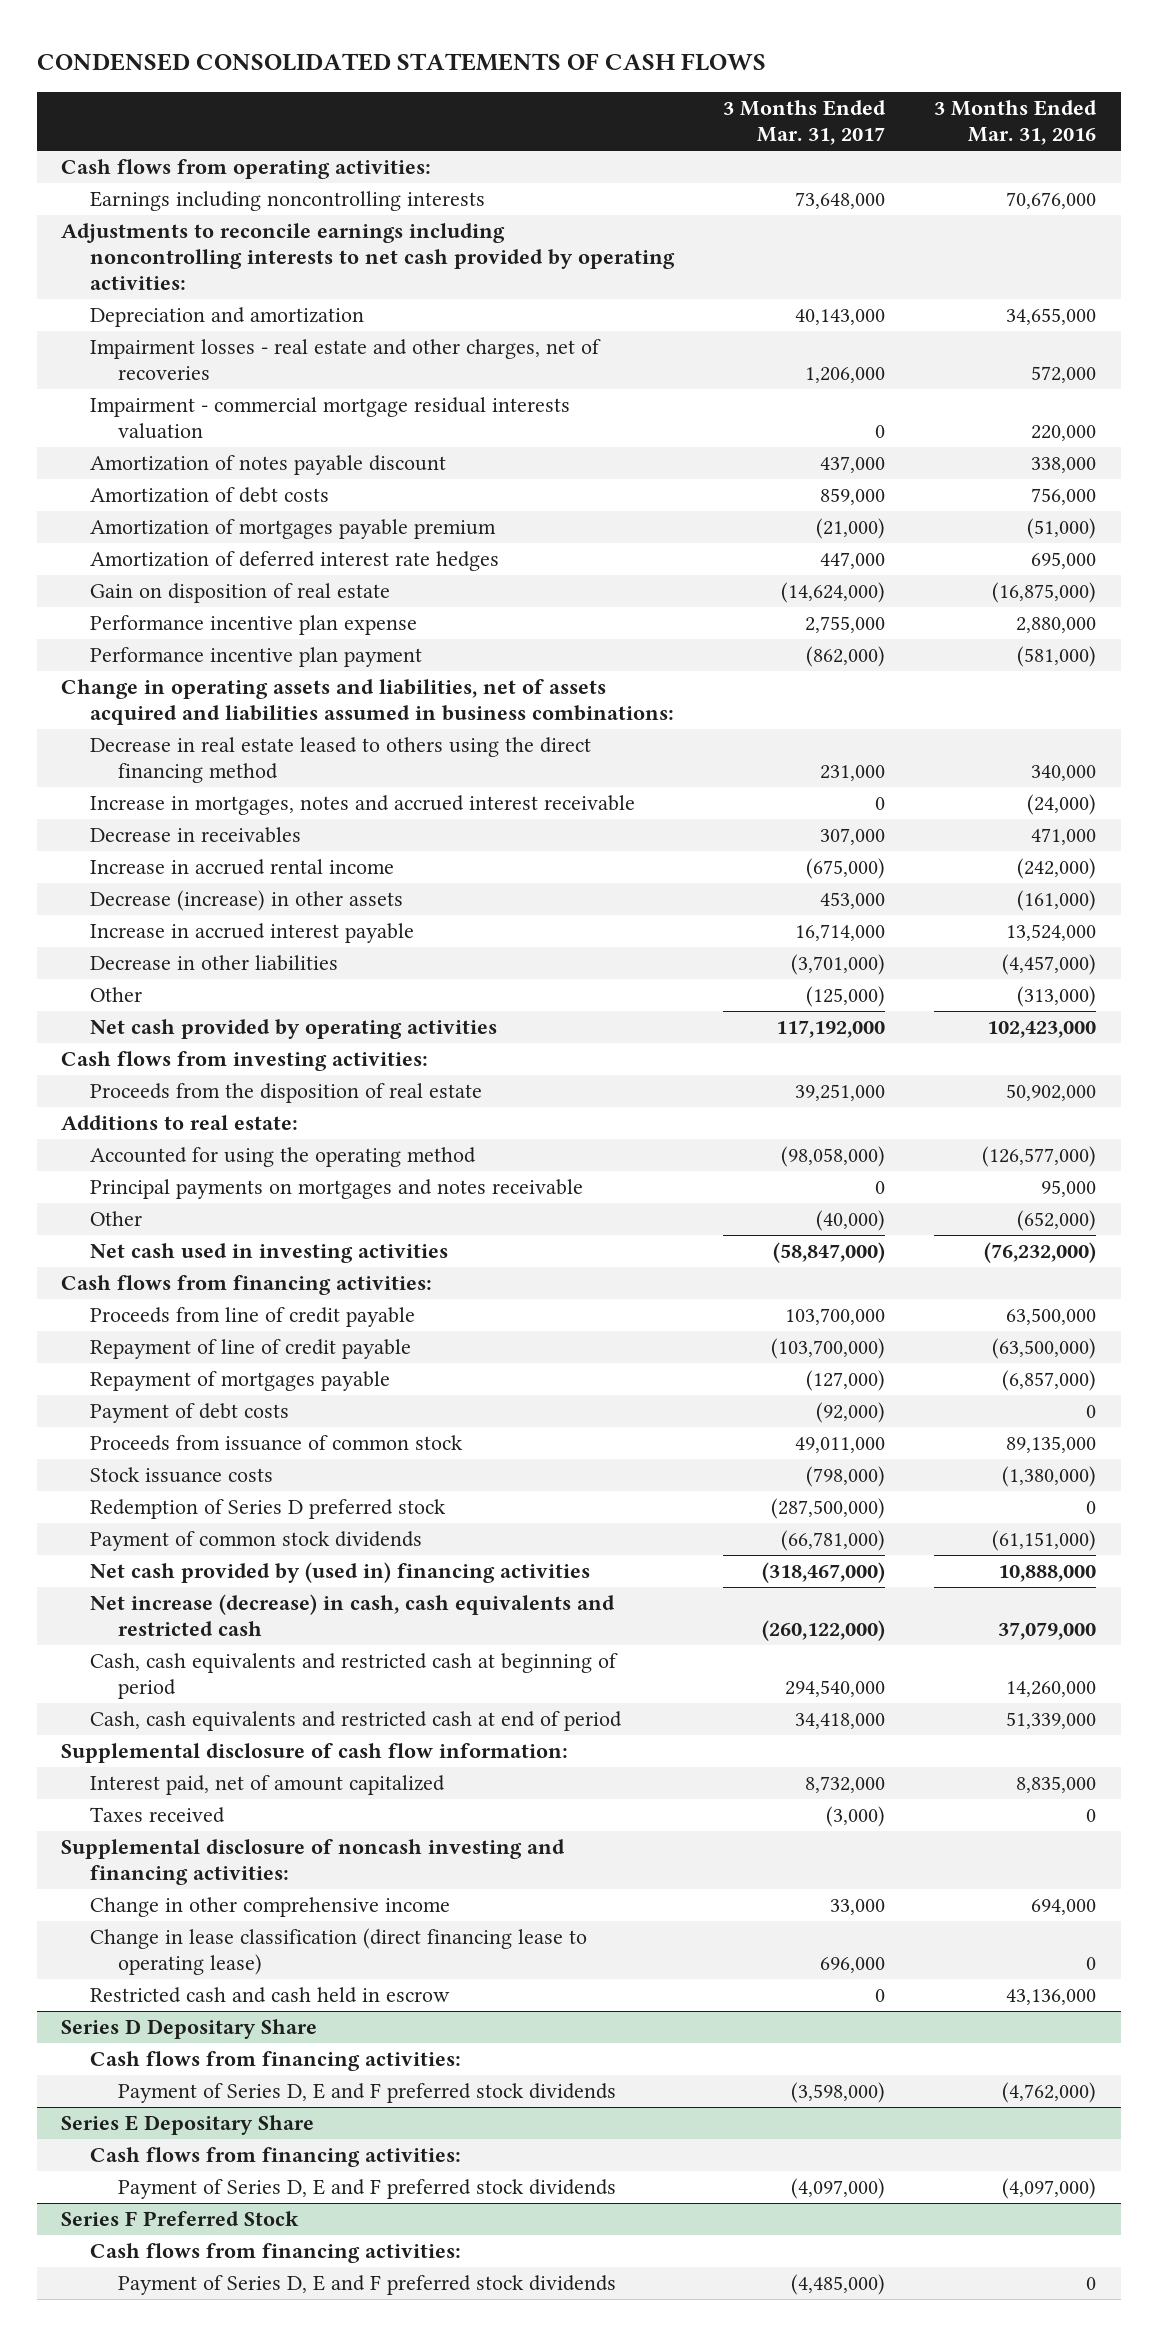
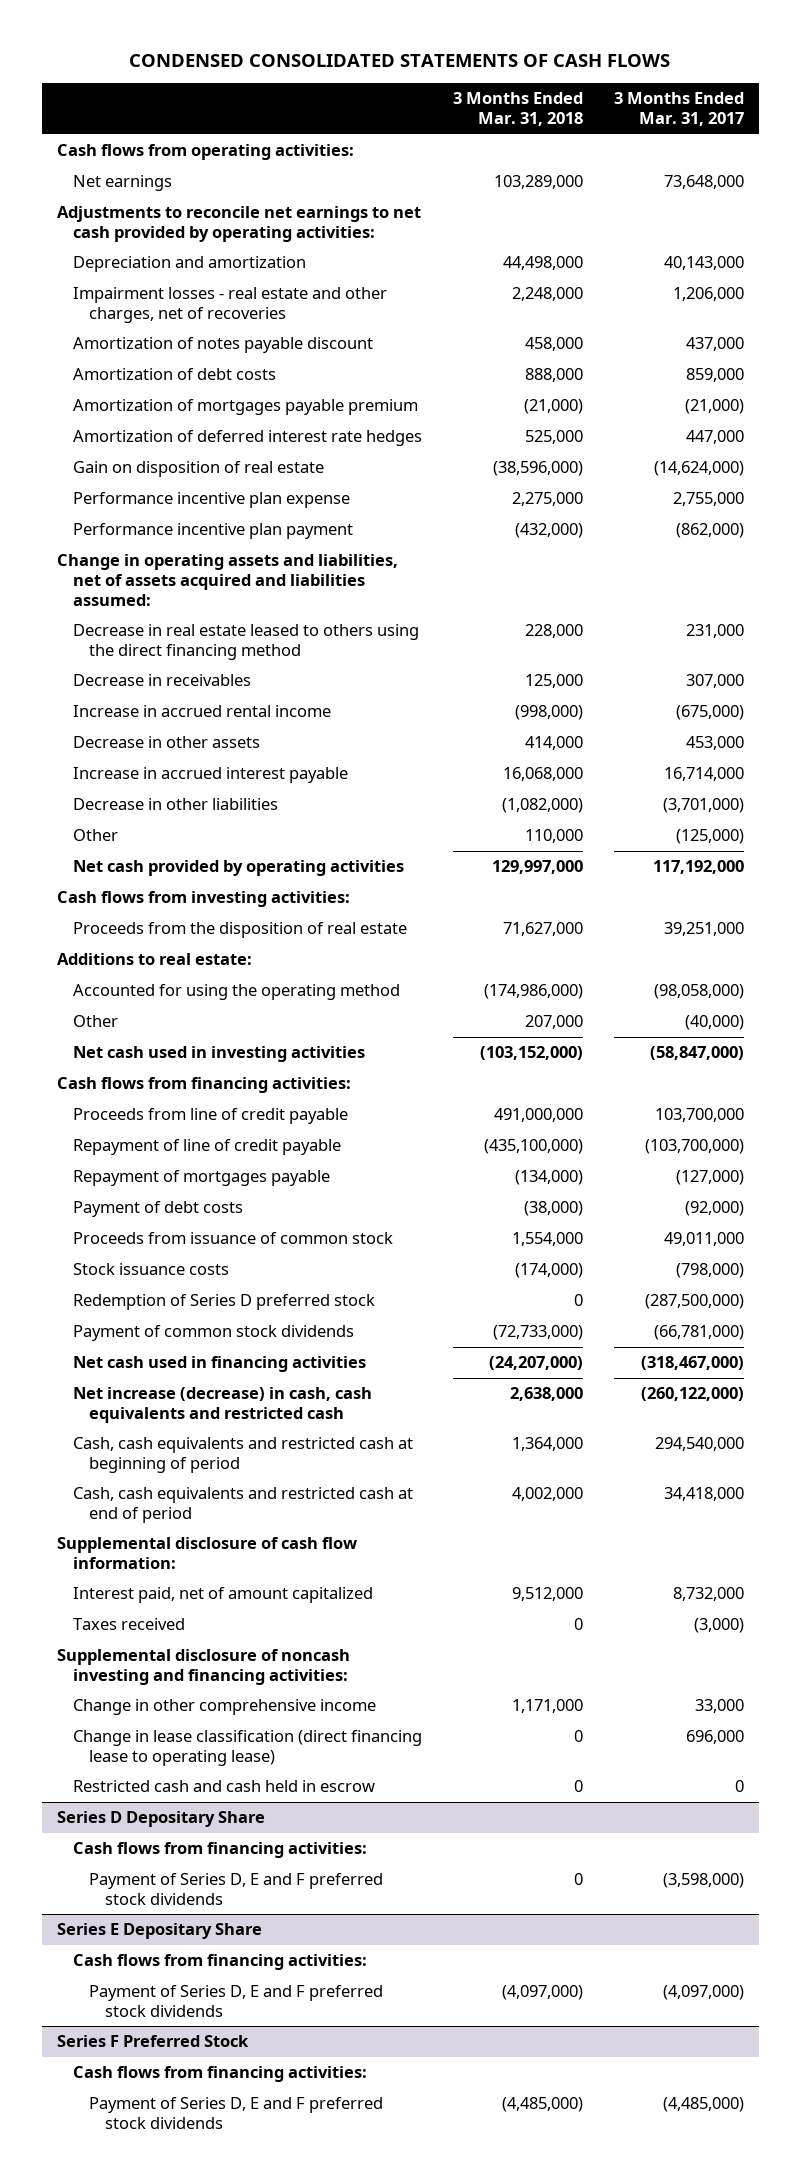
- | 3 Months Ended Mar. 31, 2017 | 3 Months Ended Mar. 31, 2016
+ | 3 Months Ended Mar. 31, 2018 | 3 Months Ended Mar. 31, 2017
- Earnings including noncontrolling interests | 73,648,000 | 70,676,000
- Adjustments to reconcile earnings including noncontrolling interests to net cash provided by operating activities:
+ Net earnings | 103,289,000 | 73,648,000
+ Adjustments to reconcile net earnings to net cash provided by operating activities:
- Impairment - commercial mortgage residual interests valuation | 0 | 220,000
- Change in operating assets and liabilities, net of assets acquired and liabilities assumed in business combinations:
+ Change in operating assets and liabilities, net of assets acquired and liabilities assumed:
- Increase in mortgages, notes and accrued interest receivable | 0 | (24,000)
- Decrease (increase) in other assets | 453,000 | (161,000)
+ Decrease in other assets | 414,000 | 453,000
- Principal payments on mortgages and notes receivable | 0 | 95,000
- Net cash provided by (used in) financing activities | (318,467,000) | 10,888,000
+ Net cash used in financing activities | (24,207,000) | (318,467,000)

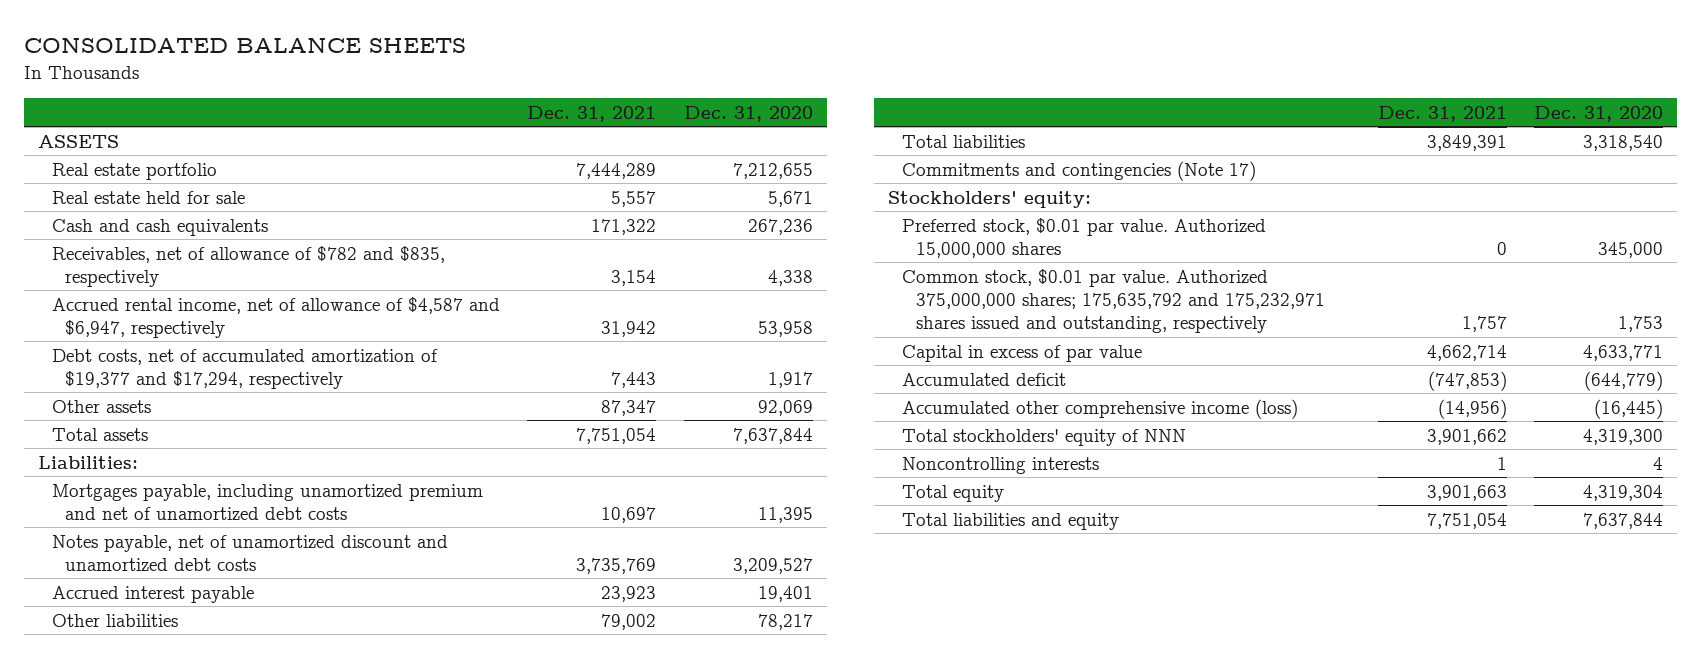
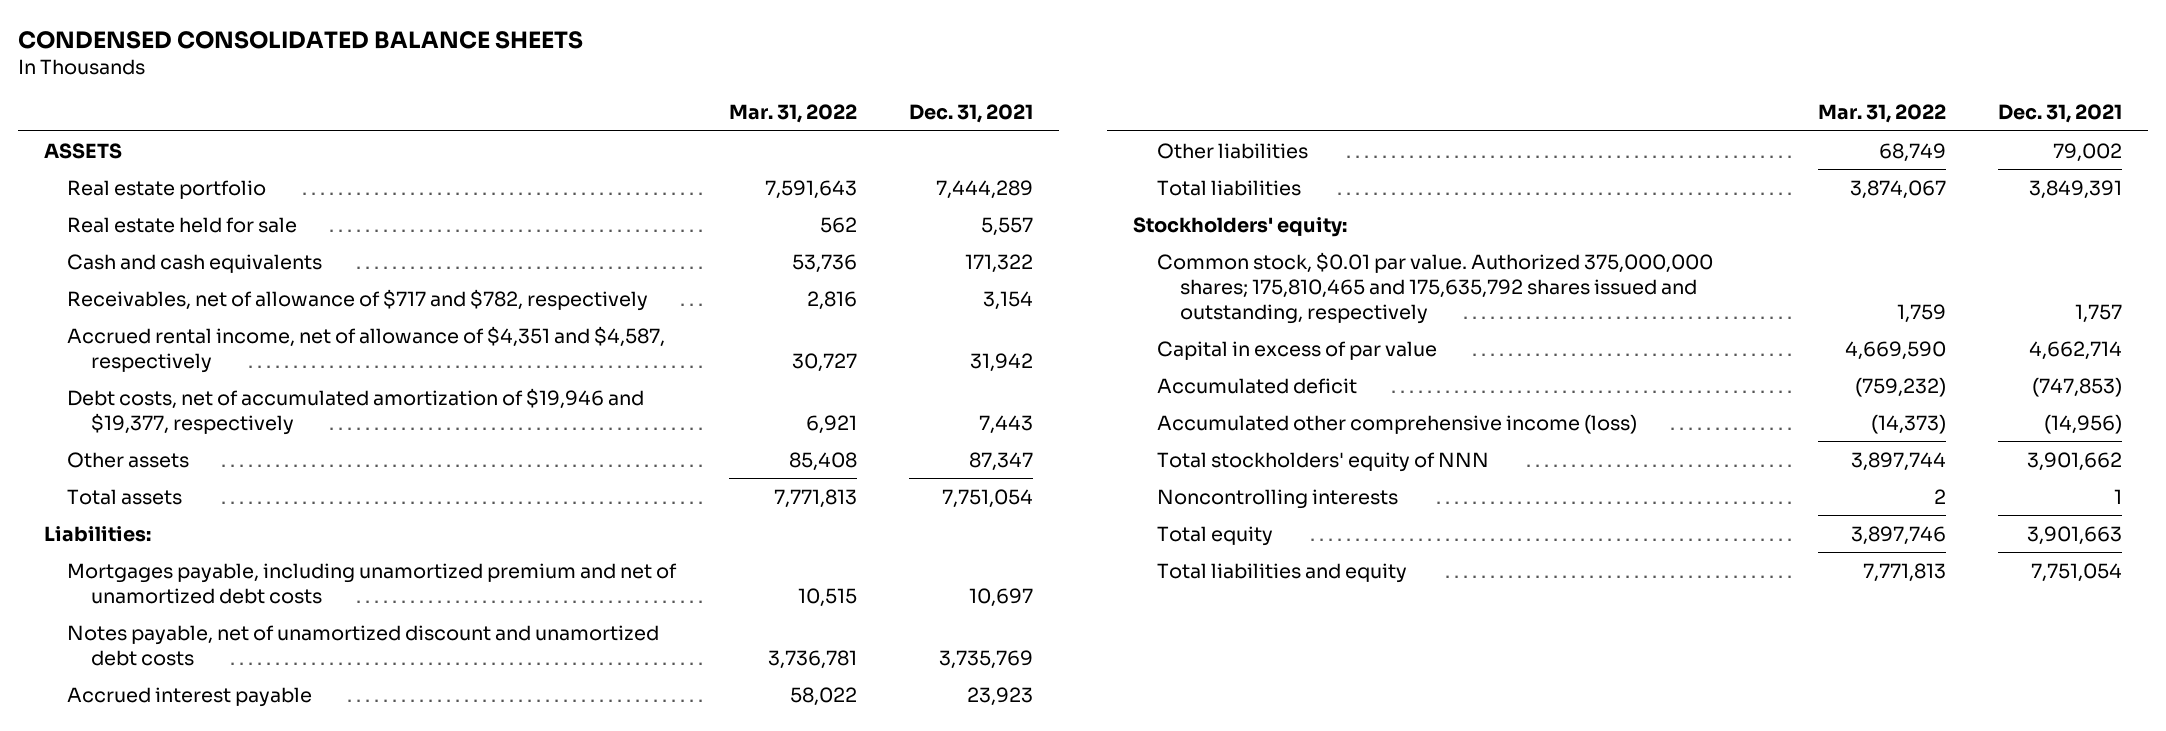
- CONSOLIDATED BALANCE SHEETS
+ CONDENSED CONSOLIDATED BALANCE SHEETS
- | Dec. 31, 2021 | Dec. 31, 2020
+ | Mar. 31, 2022 | Dec. 31, 2021
- Receivables, net of allowance of $782 and $835, respectively | 3,154 | 4,338
- Accrued rental income, net of allowance of $4,587 and $6,947, respectively | 31,942 | 53,958
- Debt costs, net of accumulated amortization of $19,377 and $17,294, respectively | 7,443 | 1,917
+ Receivables, net of allowance of $717 and $782, respectively | 2,816 | 3,154
+ Accrued rental income, net of allowance of $4,351 and $4,587, respectively | 30,727 | 31,942
+ Debt costs, net of accumulated amortization of $19,946 and $19,377, respectively | 6,921 | 7,443
- Commitments and contingencies (Note 17)
- Preferred stock, $0.01 par value. Authorized 15,000,000 shares | 0 | 345,000
- Common stock, $0.01 par value. Authorized 375,000,000 shares; 175,635,792 and 175,232,971 shares issued and outstanding, respectively | 1,757 | 1,753
+ Common stock, $0.01 par value. Authorized 375,000,000 shares; 175,810,465 and 175,635,792 shares issued and outstanding, respectively | 1,759 | 1,757

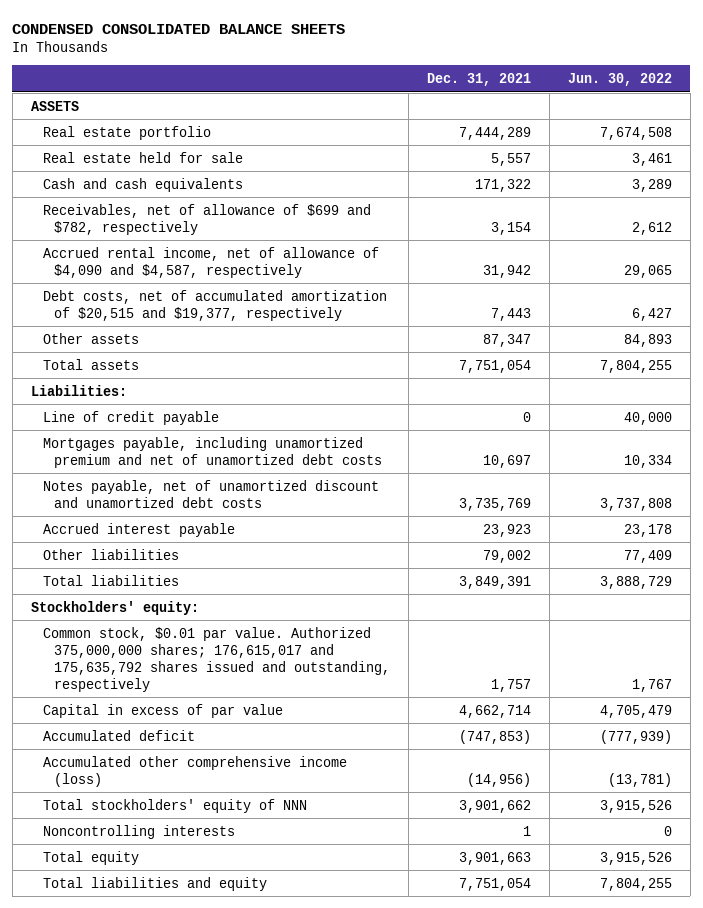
- | Mar. 31, 2022 | Dec. 31, 2021
+ | Dec. 31, 2021 | Jun. 30, 2022
- Receivables, net of allowance of $717 and $782, respectively | 2,816 | 3,154
- Accrued rental income, net of allowance of $4,351 and $4,587, respectively | 30,727 | 31,942
- Debt costs, net of accumulated amortization of $19,946 and $19,377, respectively | 6,921 | 7,443
+ Receivables, net of allowance of $699 and $782, respectively | 3,154 | 2,612
+ Accrued rental income, net of allowance of $4,090 and $4,587, respectively | 31,942 | 29,065
+ Debt costs, net of accumulated amortization of $20,515 and $19,377, respectively | 7,443 | 6,427
+ Line of credit payable | 0 | 40,000
- Common stock, $0.01 par value. Authorized 375,000,000 shares; 175,810,465 and 175,635,792 shares issued and outstanding, respectively | 1,759 | 1,757
+ Common stock, $0.01 par value. Authorized 375,000,000 shares; 176,615,017 and 175,635,792 shares issued and outstanding, respectively | 1,757 | 1,767

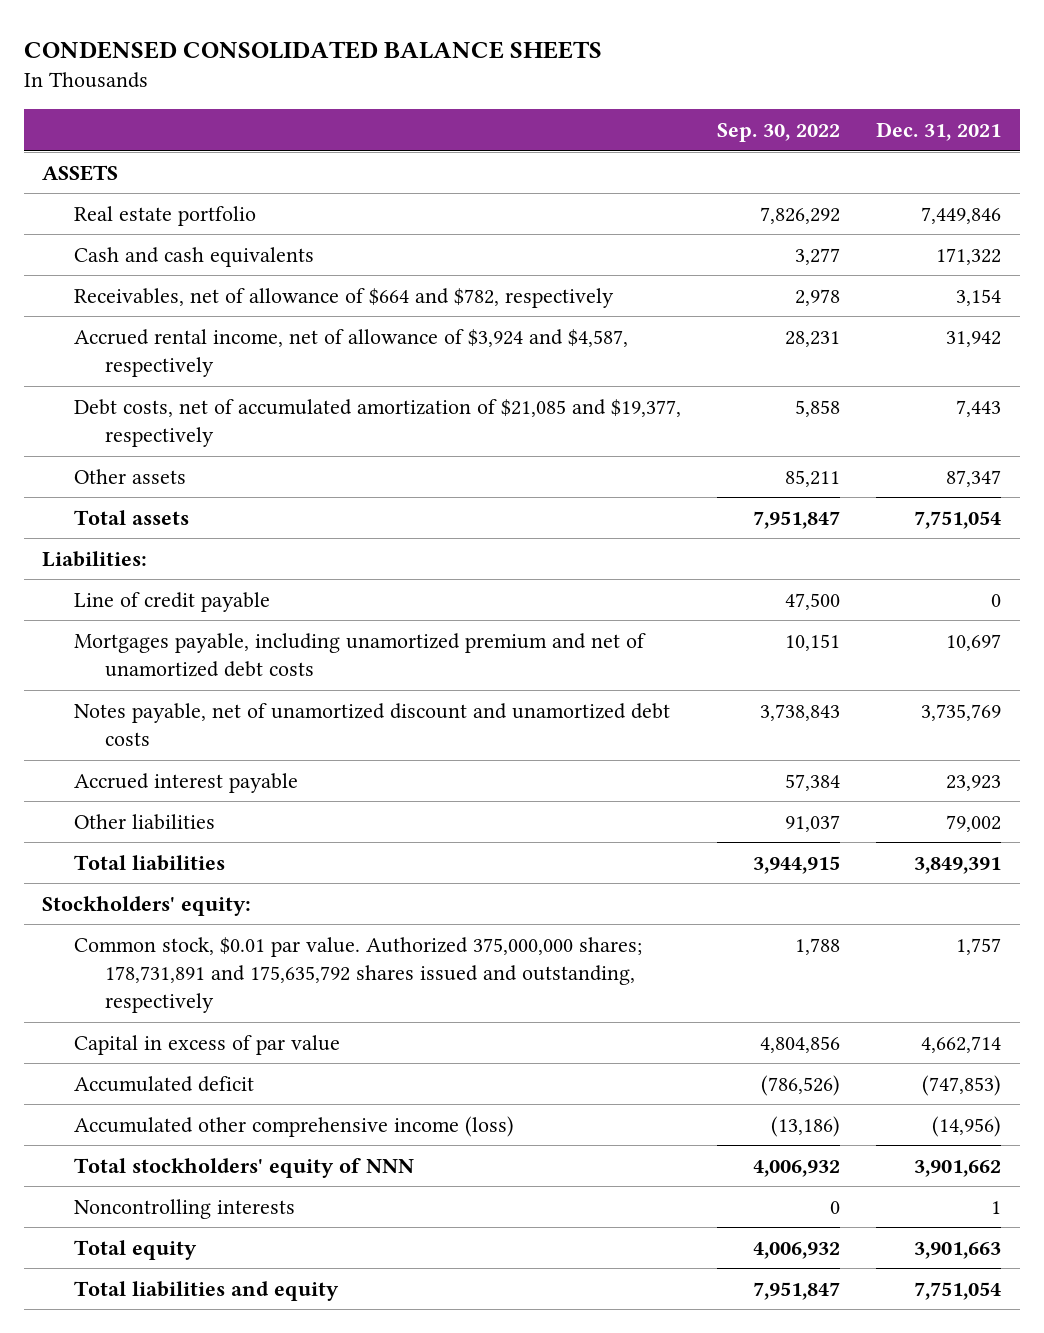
- | Dec. 31, 2021 | Jun. 30, 2022
+ | Sep. 30, 2022 | Dec. 31, 2021
- Real estate portfolio | 7,444,289 | 7,674,508
- Real estate held for sale | 5,557 | 3,461
+ Real estate portfolio | 7,826,292 | 7,449,846
- Receivables, net of allowance of $699 and $782, respectively | 3,154 | 2,612
- Accrued rental income, net of allowance of $4,090 and $4,587, respectively | 31,942 | 29,065
- Debt costs, net of accumulated amortization of $20,515 and $19,377, respectively | 7,443 | 6,427
+ Receivables, net of allowance of $664 and $782, respectively | 2,978 | 3,154
+ Accrued rental income, net of allowance of $3,924 and $4,587, respectively | 28,231 | 31,942
+ Debt costs, net of accumulated amortization of $21,085 and $19,377, respectively | 5,858 | 7,443
- Common stock, $0.01 par value. Authorized 375,000,000 shares; 176,615,017 and 175,635,792 shares issued and outstanding, respectively | 1,757 | 1,767
+ Common stock, $0.01 par value. Authorized 375,000,000 shares; 178,731,891 and 175,635,792 shares issued and outstanding, respectively | 1,788 | 1,757

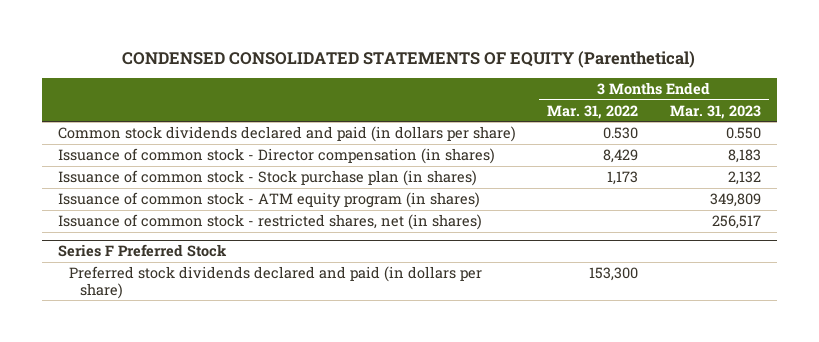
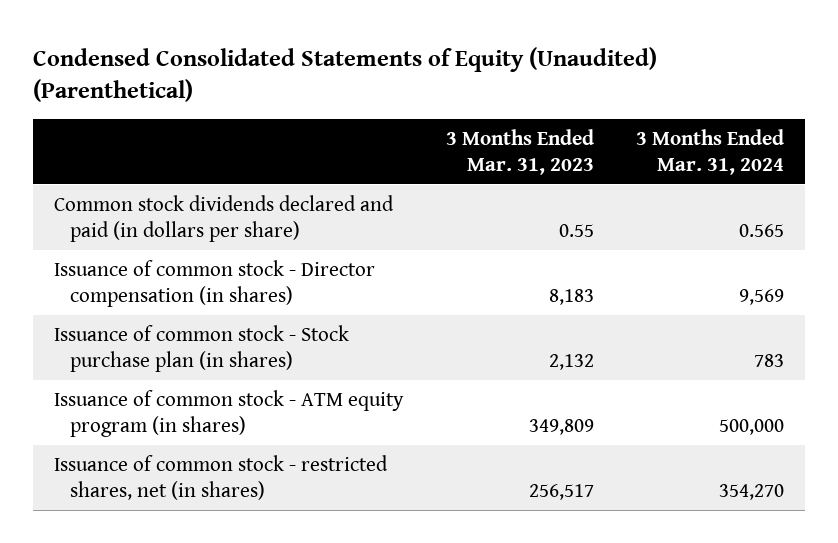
- CONDENSED CONSOLIDATED STATEMENTS OF EQUITY (Parenthetical)
+ Condensed Consolidated Statements of Equity (Unaudited) (Parenthetical)
- | 3 Months Ended Mar. 31, 2022 | 3 Months Ended Mar. 31, 2023
+ | 3 Months Ended Mar. 31, 2023 | 3 Months Ended Mar. 31, 2024
- Common stock dividends declared and paid (in dollars per share) | 0.530 | 0.550
+ Common stock dividends declared and paid (in dollars per share) | 0.55 | 0.565
- Series F Preferred Stock
- Preferred stock dividends declared and paid (in dollars per share) | 153,300 |

